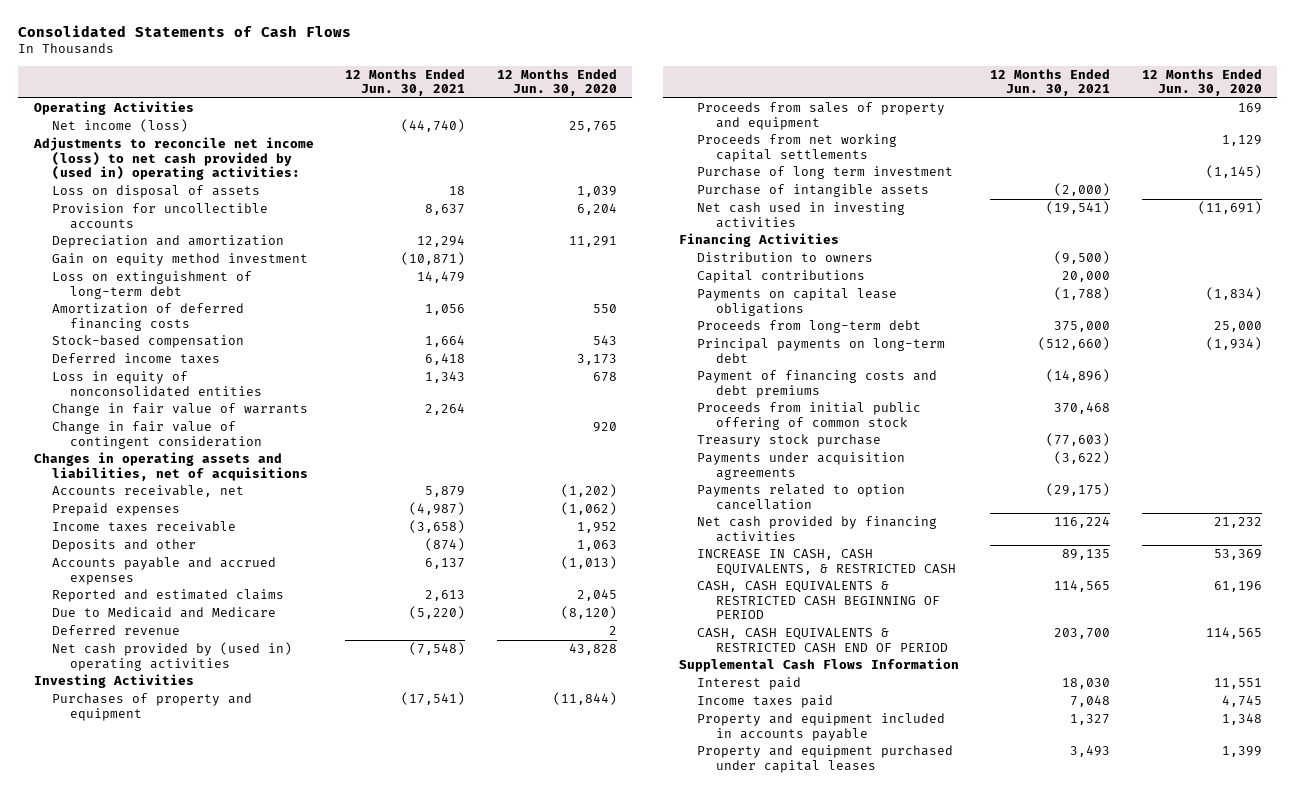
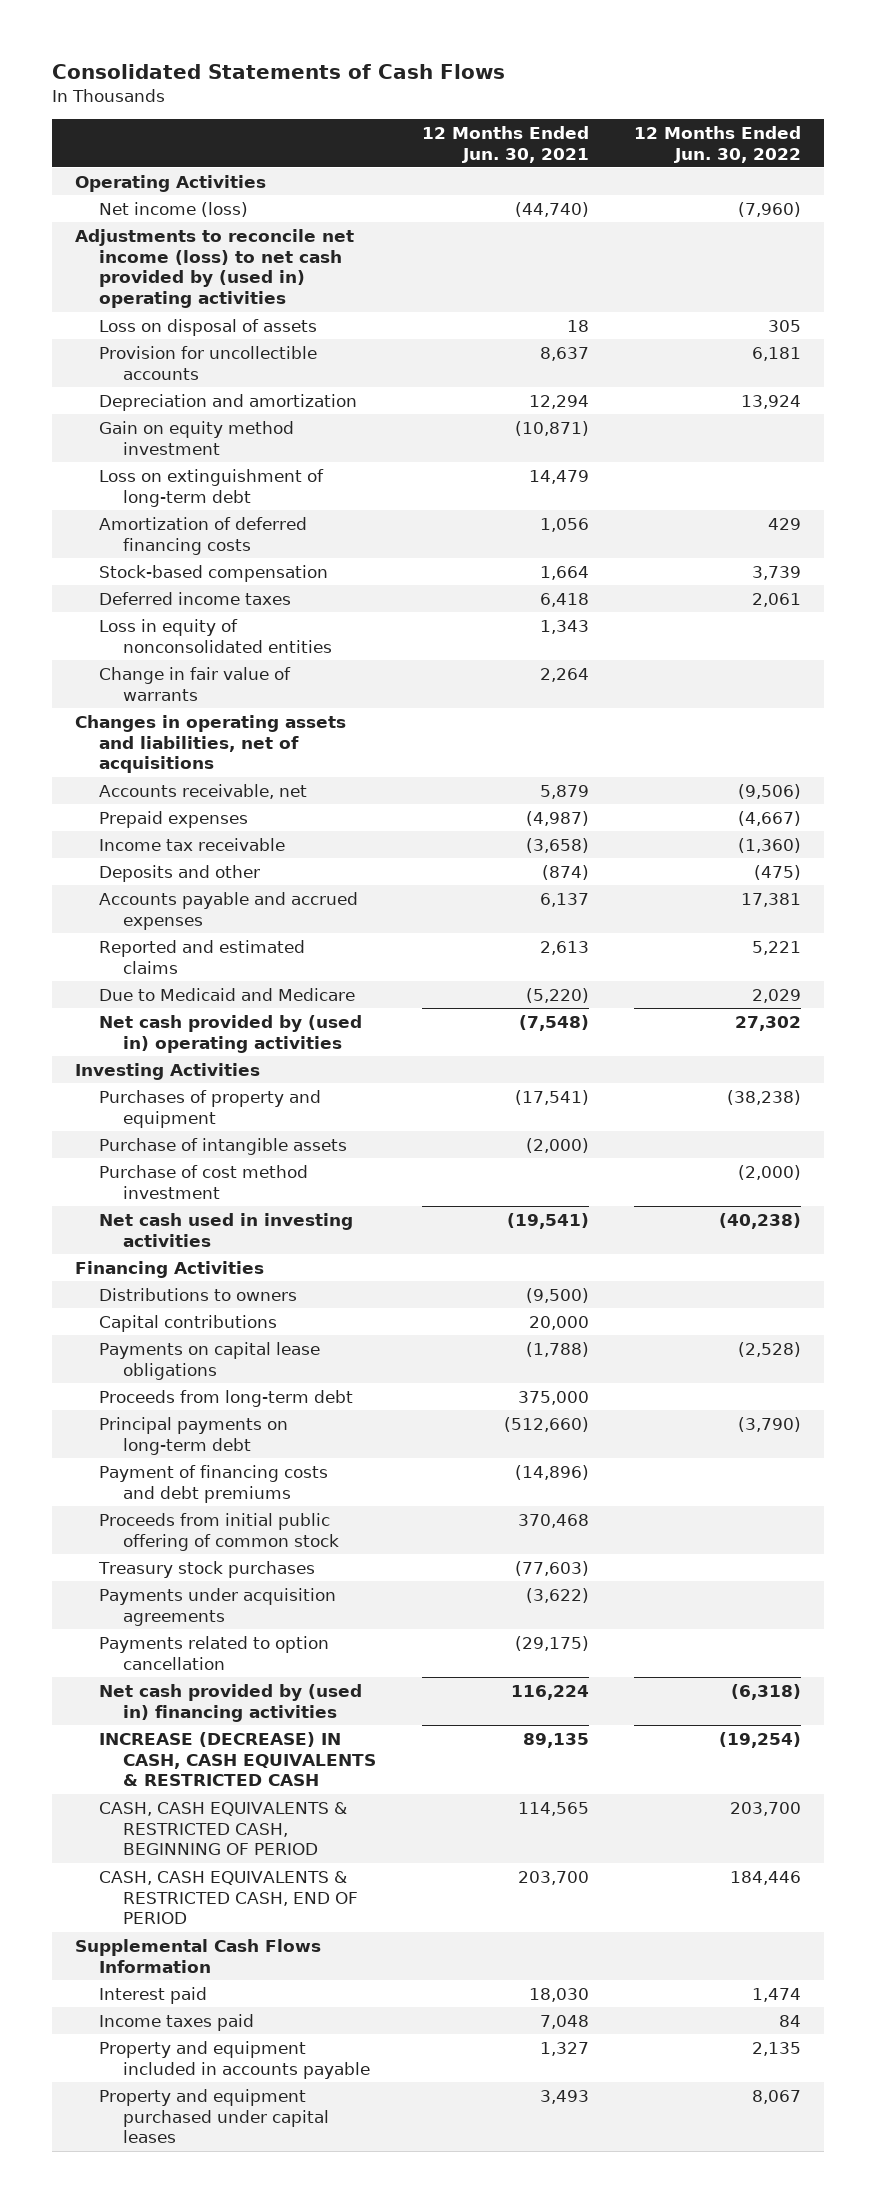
- | 12 Months Ended Jun. 30, 2021 | 12 Months Ended Jun. 30, 2020
+ | 12 Months Ended Jun. 30, 2021 | 12 Months Ended Jun. 30, 2022
- Adjustments to reconcile net income (loss) to net cash provided by (used in) operating activities:
+ Adjustments to reconcile net income (loss) to net cash provided by (used in) operating activities
- Change in fair value of contingent consideration | | 920
- Income taxes receivable | (3,658) | 1,952
+ Income tax receivable | (3,658) | (1,360)
- Deferred revenue | | 2
- Proceeds from sales of property and equipment | | 169
- Proceeds from net working capital settlements | | 1,129
- Purchase of long term investment | | (1,145)
+ Purchase of cost method investment | | (2,000)
- Distribution to owners | (9,500) |
+ Distributions to owners | (9,500) |
- Treasury stock purchase | (77,603) |
+ Treasury stock purchases | (77,603) |
- Net cash provided by financing activities | 116,224 | 21,232
- INCREASE IN CASH, CASH EQUIVALENTS, & RESTRICTED CASH | 89,135 | 53,369
- CASH, CASH EQUIVALENTS & RESTRICTED CASH BEGINNING OF PERIOD | 114,565 | 61,196
- CASH, CASH EQUIVALENTS & RESTRICTED CASH END OF PERIOD | 203,700 | 114,565
+ Net cash provided by (used in) financing activities | 116,224 | (6,318)
+ INCREASE (DECREASE) IN CASH, CASH EQUIVALENTS & RESTRICTED CASH | 89,135 | (19,254)
+ CASH, CASH EQUIVALENTS & RESTRICTED CASH, BEGINNING OF PERIOD | 114,565 | 203,700
+ CASH, CASH EQUIVALENTS & RESTRICTED CASH, END OF PERIOD | 203,700 | 184,446

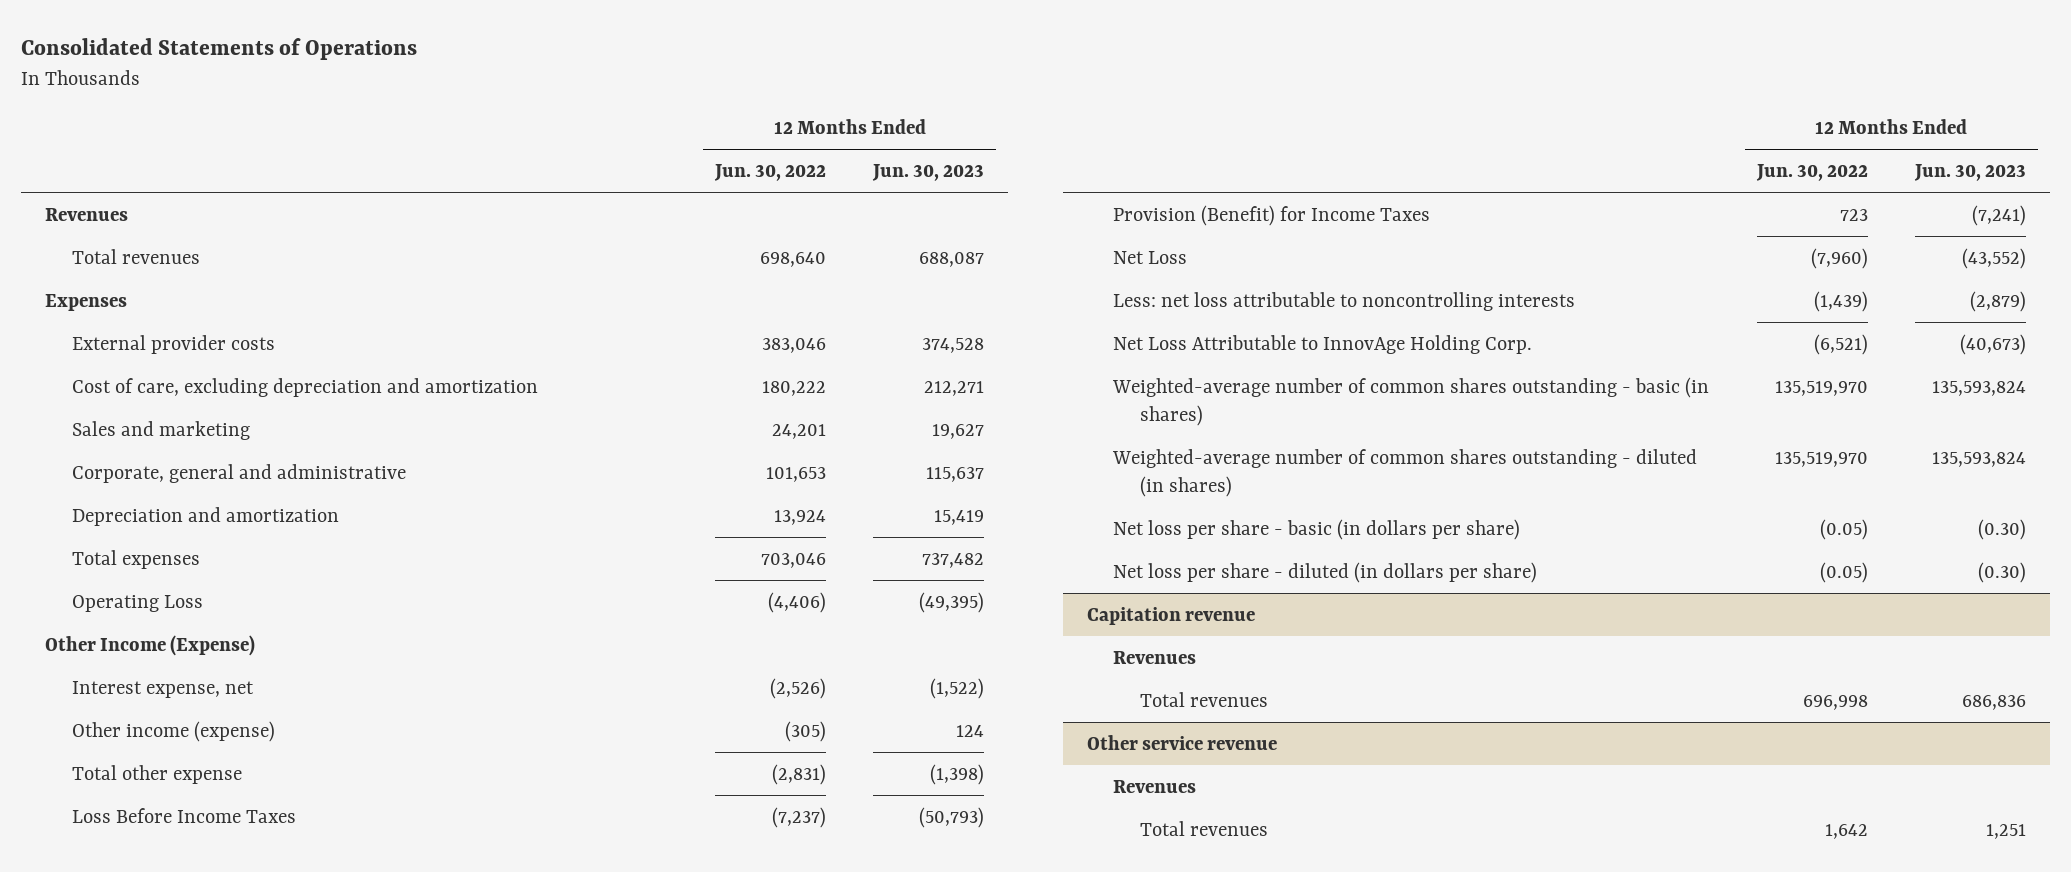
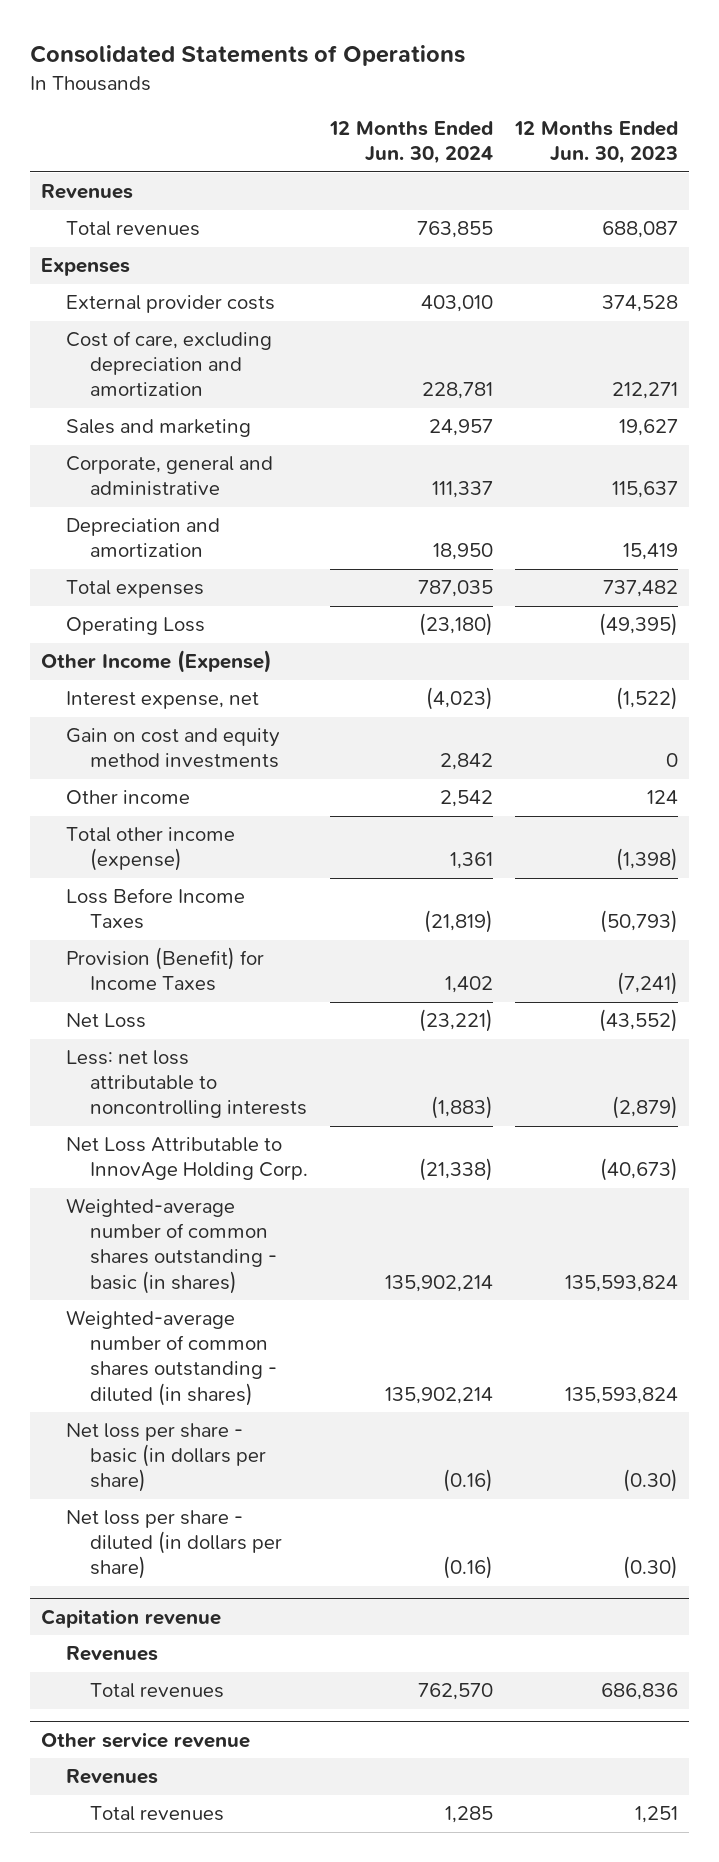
- | 12 Months Ended Jun. 30, 2022 | 12 Months Ended Jun. 30, 2023
+ | 12 Months Ended Jun. 30, 2024 | 12 Months Ended Jun. 30, 2023
- Other income (expense) | (305) | 124
- Total other expense | (2,831) | (1,398)
+ Gain on cost and equity method investments | 2,842 | 0
+ Other income | 2,542 | 124
+ Total other income (expense) | 1,361 | (1,398)

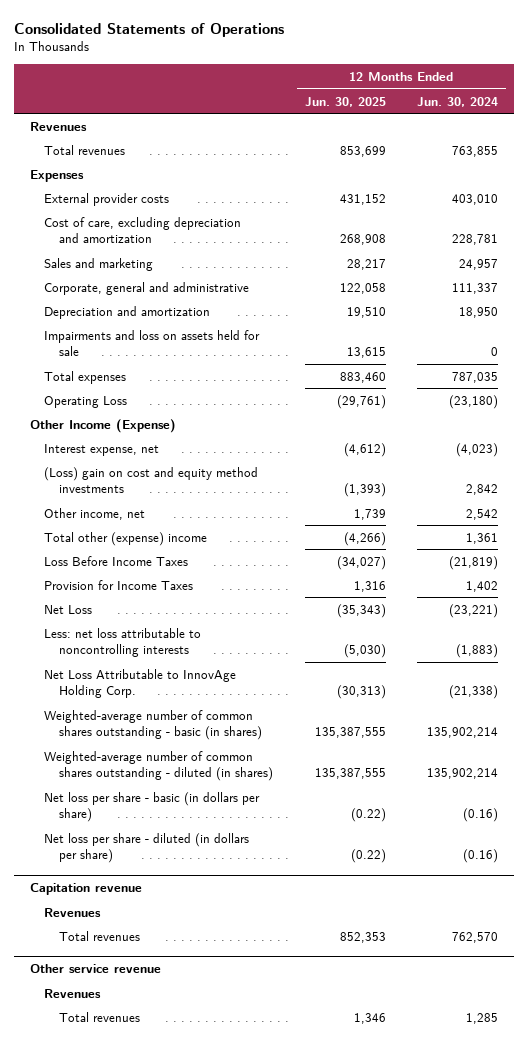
- | 12 Months Ended Jun. 30, 2024 | 12 Months Ended Jun. 30, 2023
+ | 12 Months Ended Jun. 30, 2025 | 12 Months Ended Jun. 30, 2024
+ Impairments and loss on assets held for sale | 13,615 | 0
- Gain on cost and equity method investments | 2,842 | 0
- Other income | 2,542 | 124
- Total other income (expense) | 1,361 | (1,398)
+ (Loss) gain on cost and equity method investments | (1,393) | 2,842
+ Other income, net | 1,739 | 2,542
+ Total other (expense) income | (4,266) | 1,361
- Provision (Benefit) for Income Taxes | 1,402 | (7,241)
+ Provision for Income Taxes | 1,316 | 1,402

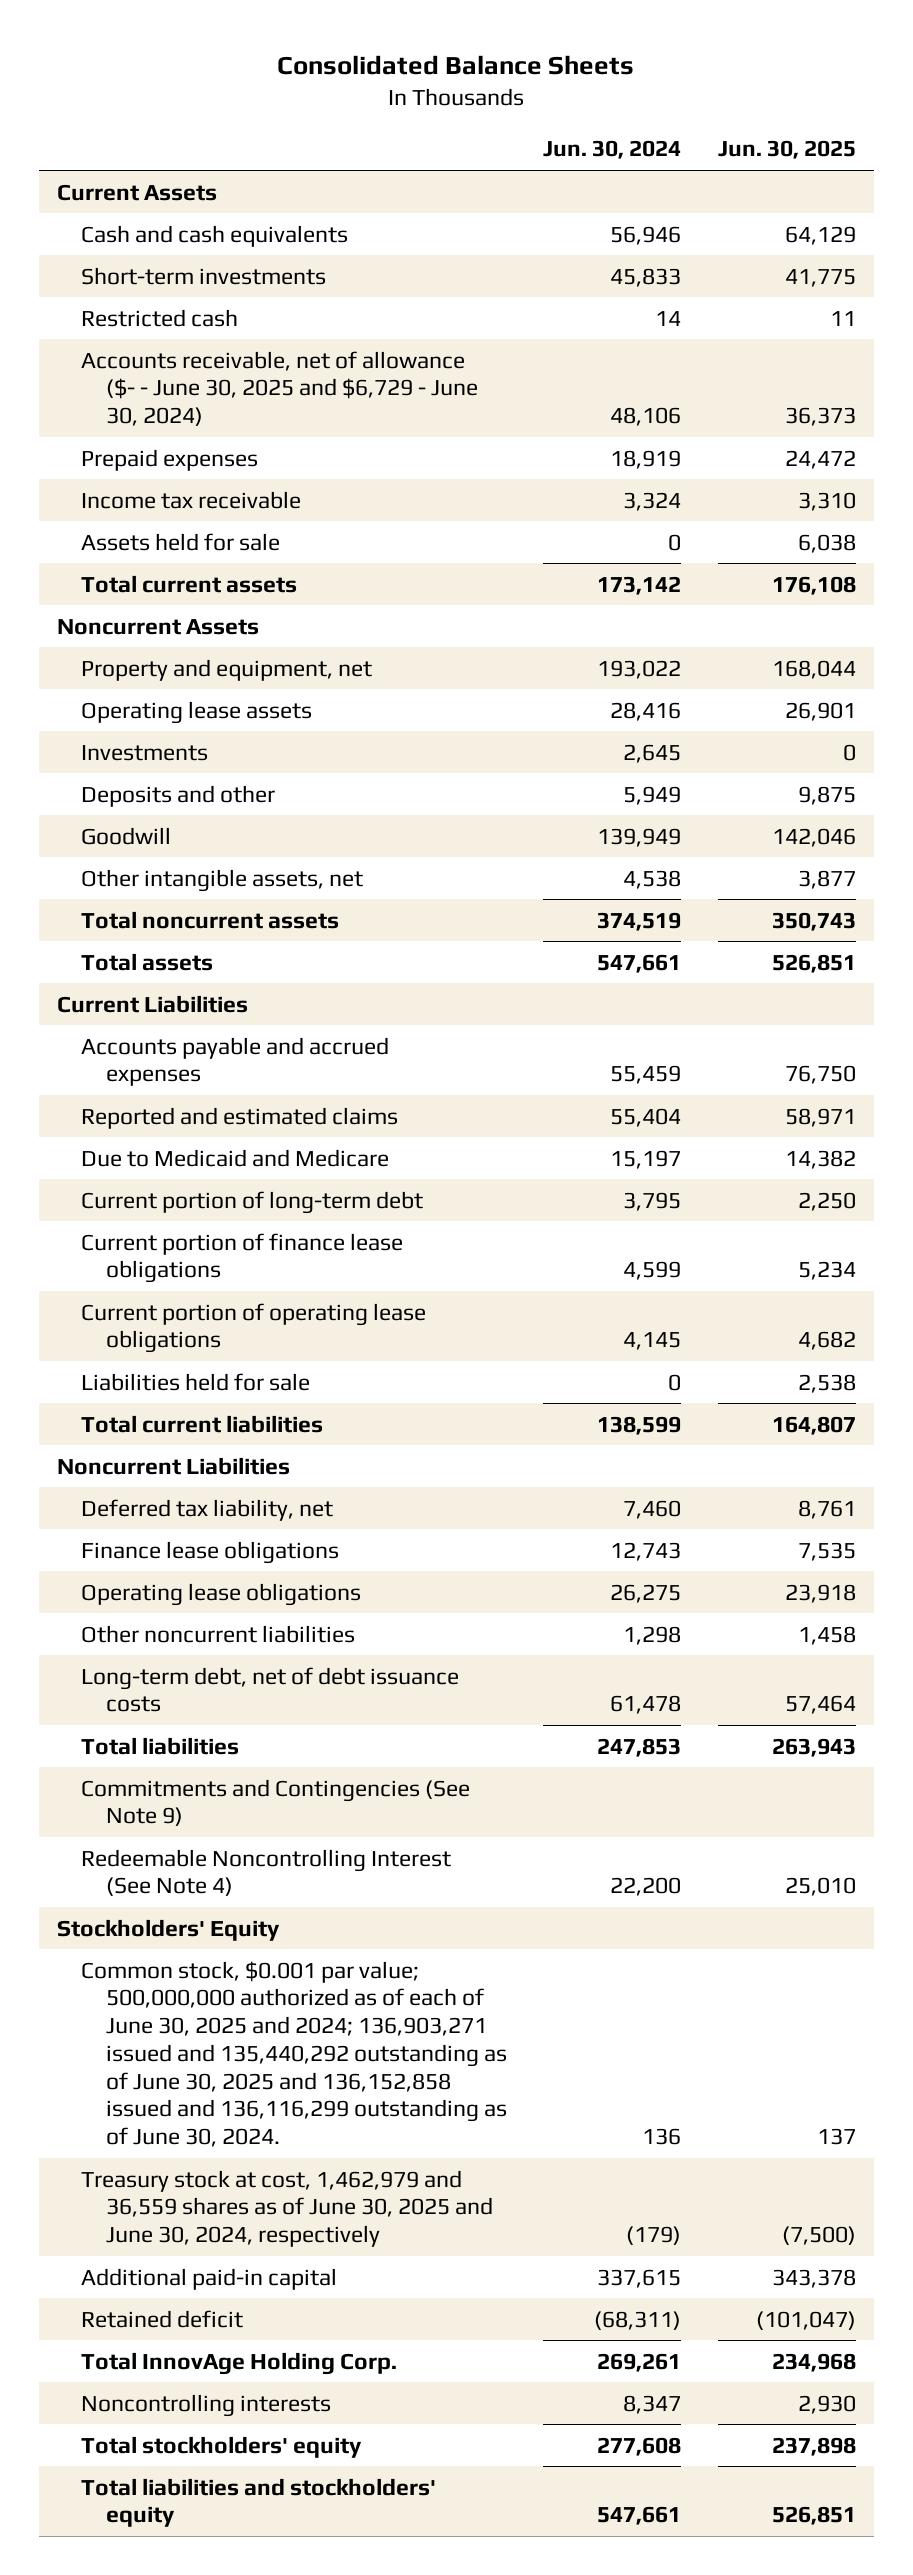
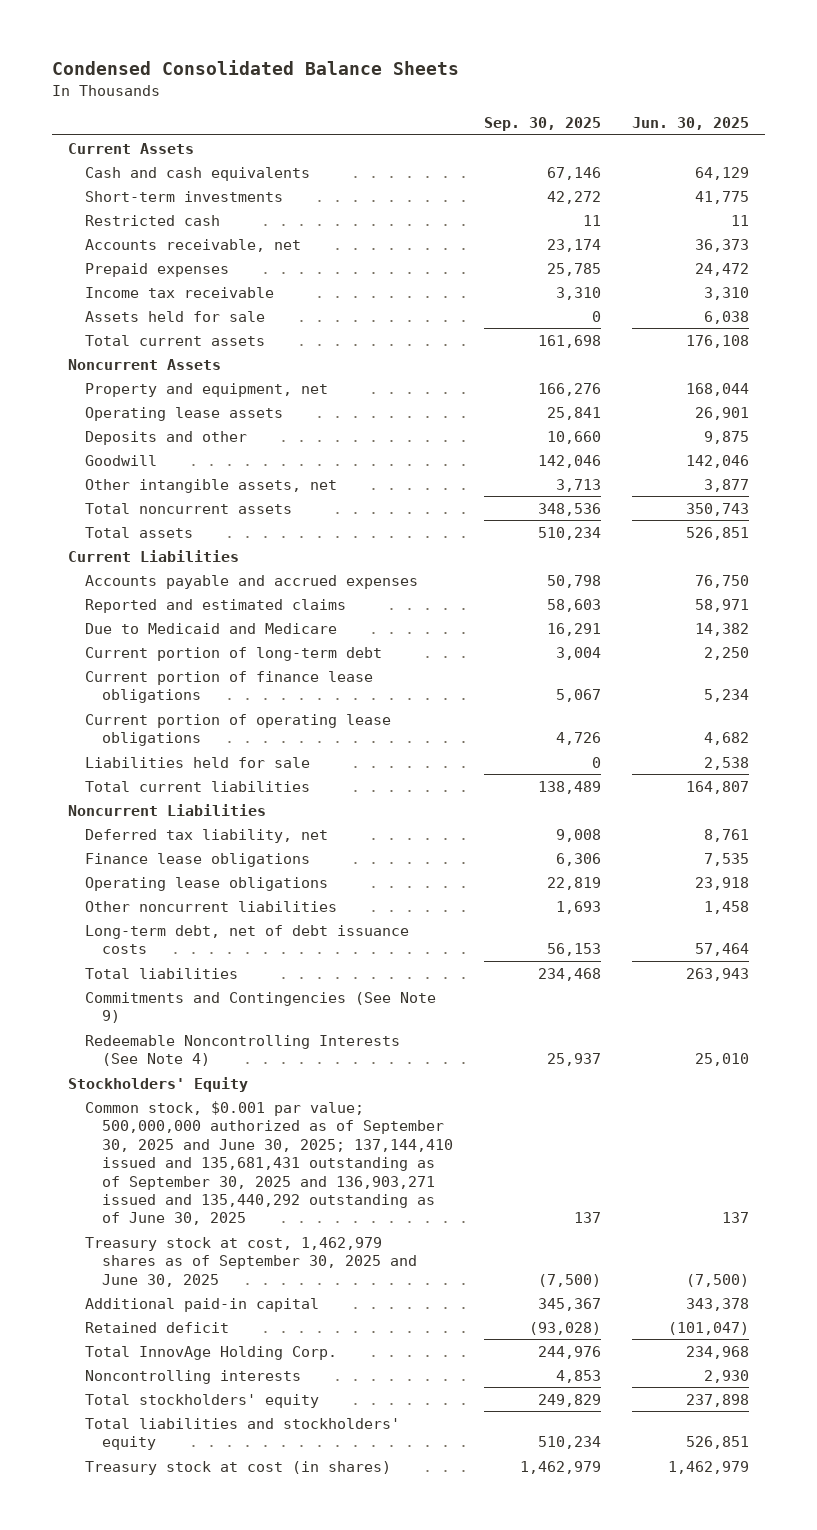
- Consolidated Balance Sheets
+ Condensed Consolidated Balance Sheets
- | Jun. 30, 2024 | Jun. 30, 2025
+ | Sep. 30, 2025 | Jun. 30, 2025
- Accounts receivable, net of allowance ($- - June 30, 2025 and $6,729 - June 30, 2024) | 48,106 | 36,373
+ Accounts receivable, net | 23,174 | 36,373
- Investments | 2,645 | 0
- Redeemable Noncontrolling Interest (See Note 4) | 22,200 | 25,010
+ Redeemable Noncontrolling Interests (See Note 4) | 25,937 | 25,010
- Common stock, $0.001 par value; 500,000,000 authorized as of each of June 30, 2025 and 2024; 136,903,271 issued and 135,440,292 outstanding as of June 30, 2025 and 136,152,858 issued and 136,116,299 outstanding as of June 30, 2024. | 136 | 137
- Treasury stock at cost, 1,462,979 and 36,559 shares as of June 30, 2025 and June 30, 2024, respectively | (179) | (7,500)
+ Common stock, $0.001 par value; 500,000,000 authorized as of September 30, 2025 and June 30, 2025; 137,144,410 issued and 135,681,431 outstanding as of September 30, 2025 and 136,903,271 issued and 135,440,292 outstanding as of June 30, 2025 | 137 | 137
+ Treasury stock at cost, 1,462,979 shares as of September 30, 2025 and June 30, 2025 | (7,500) | (7,500)
+ Treasury stock at cost (in shares) | 1,462,979 | 1,462,979

